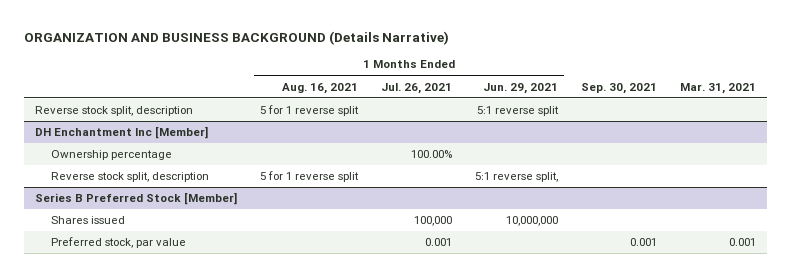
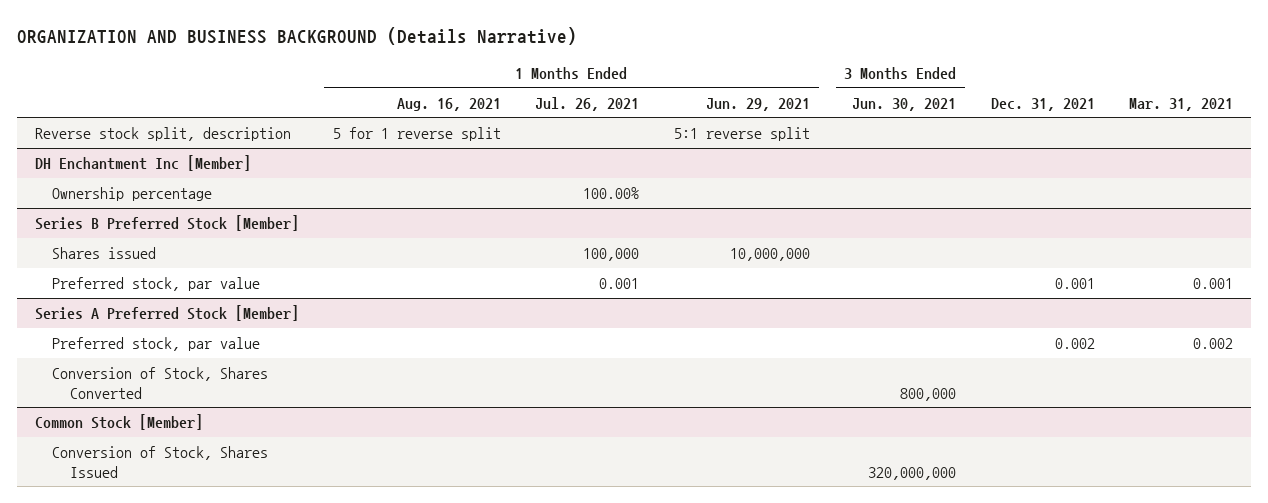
- | 1 Months Ended Aug. 16, 2021 | 1 Months Ended Jul. 26, 2021 | 1 Months Ended Jun. 29, 2021 | Sep. 30, 2021 | Mar. 31, 2021
+ | 1 Months Ended Aug. 16, 2021 | 1 Months Ended Jul. 26, 2021 | 1 Months Ended Jun. 29, 2021 | 3 Months Ended Jun. 30, 2021 | Dec. 31, 2021 | Mar. 31, 2021
@ DH Enchantment Inc [Member]
- Reverse stock split, description | 5 for 1 reverse split | | 5:1 reverse split, | |
+ Series A Preferred Stock [Member]
+ Preferred stock, par value | | | | | 0.002 | 0.002
+ Conversion of Stock, Shares Converted | | | | 800,000 | |
+ Common Stock [Member]
+ Conversion of Stock, Shares Issued | | | | 320,000,000 | |

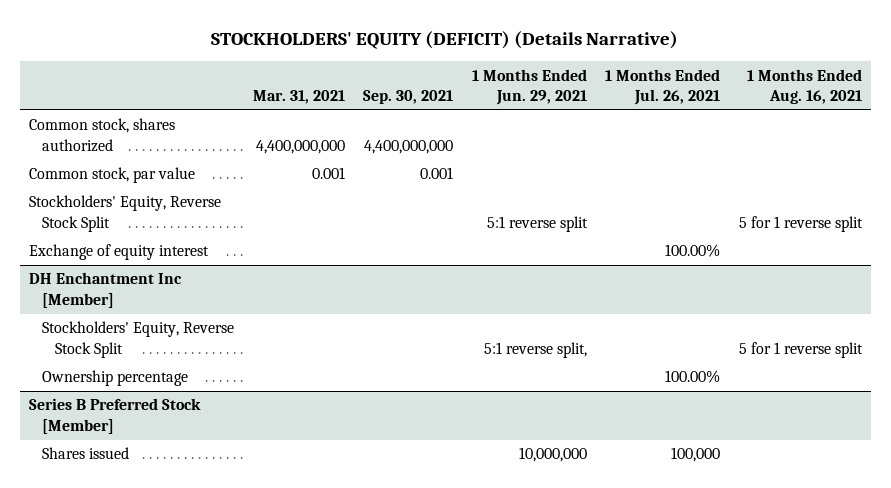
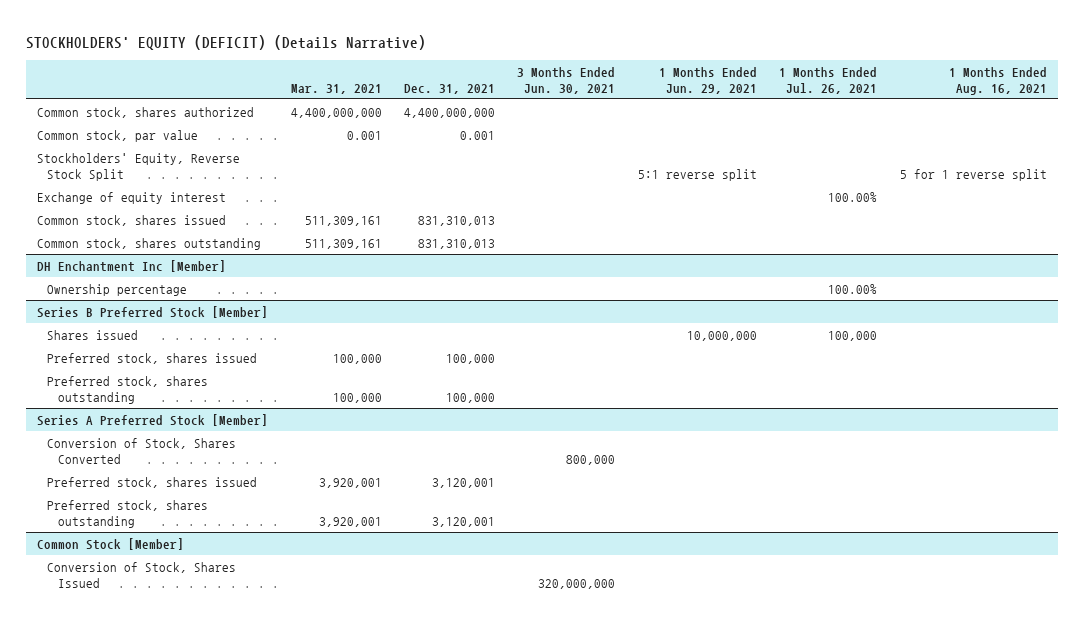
- | Mar. 31, 2021 | Sep. 30, 2021 | 1 Months Ended Jun. 29, 2021 | 1 Months Ended Jul. 26, 2021 | 1 Months Ended Aug. 16, 2021
+ | Mar. 31, 2021 | Dec. 31, 2021 | 3 Months Ended Jun. 30, 2021 | 1 Months Ended Jun. 29, 2021 | 1 Months Ended Jul. 26, 2021 | 1 Months Ended Aug. 16, 2021
+ Common stock, shares issued | 511,309,161 | 831,310,013 | | | |
+ Common stock, shares outstanding | 511,309,161 | 831,310,013 | | | |
@ DH Enchantment Inc [Member]
- Stockholders' Equity, Reverse Stock Split | | | 5:1 reverse split, | | 5 for 1 reverse split
@ Series B Preferred Stock [Member]
+ Preferred stock, shares issued | 100,000 | 100,000 | | | |
+ Preferred stock, shares outstanding | 100,000 | 100,000 | | | |
+ Series A Preferred Stock [Member]
+ Conversion of Stock, Shares Converted | | | 800,000 | | |
+ Preferred stock, shares issued | 3,920,001 | 3,120,001 | | | |
+ Preferred stock, shares outstanding | 3,920,001 | 3,120,001 | | | |
+ Common Stock [Member]
+ Conversion of Stock, Shares Issued | | | 320,000,000 | | |

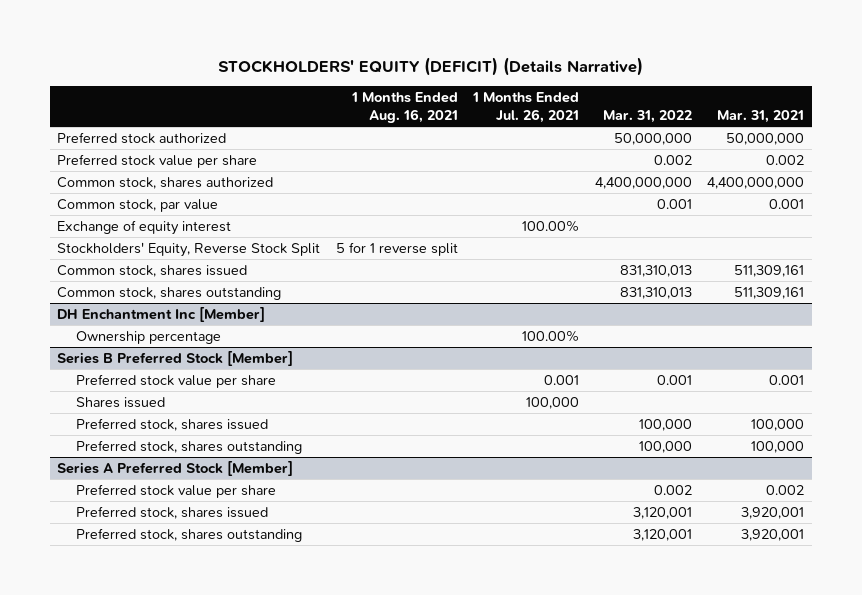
- | Mar. 31, 2021 | Dec. 31, 2021 | 3 Months Ended Jun. 30, 2021 | 1 Months Ended Jun. 29, 2021 | 1 Months Ended Jul. 26, 2021 | 1 Months Ended Aug. 16, 2021
+ | 1 Months Ended Aug. 16, 2021 | 1 Months Ended Jul. 26, 2021 | Mar. 31, 2022 | Mar. 31, 2021
+ Preferred stock authorized | | | 50,000,000 | 50,000,000
+ Preferred stock value per share | | | 0.002 | 0.002
moved down: Stockholders' Equity, Reverse Stock Split | 5 for 1 reverse split | | |
@ Series B Preferred Stock [Member]
+ Preferred stock value per share | | 0.001 | 0.001 | 0.001
@ Series A Preferred Stock [Member]
- Conversion of Stock, Shares Converted | | | 800,000 | | |
+ Preferred stock value per share | | | 0.002 | 0.002
- Common Stock [Member]
- Conversion of Stock, Shares Issued | | | 320,000,000 | | |

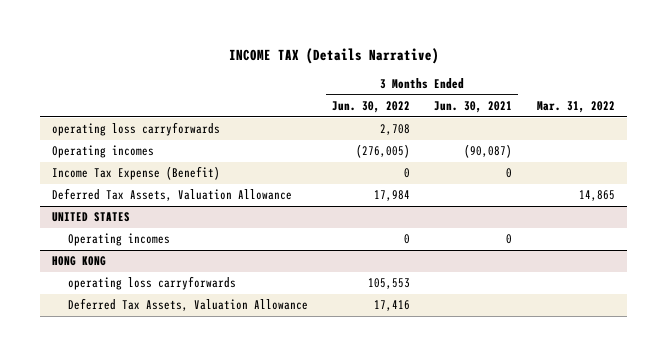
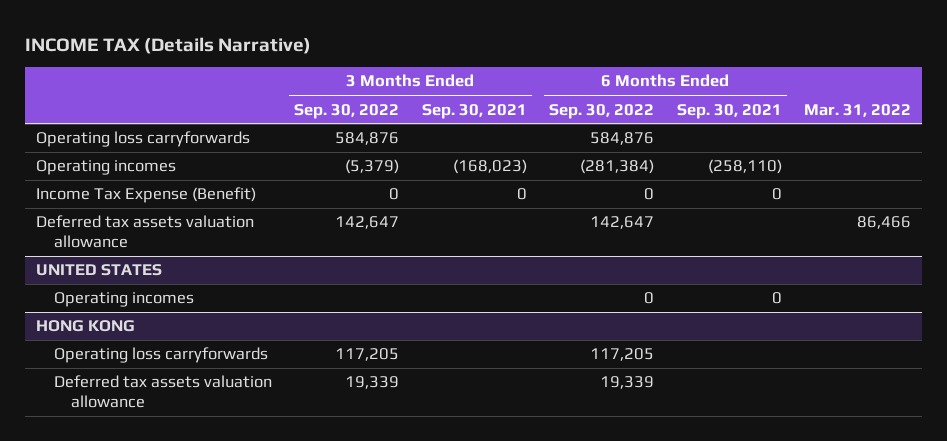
- | 3 Months Ended Jun. 30, 2022 | 3 Months Ended Jun. 30, 2021 | Mar. 31, 2022
+ | 3 Months Ended Sep. 30, 2022 | 3 Months Ended Sep. 30, 2021 | 6 Months Ended Sep. 30, 2022 | 6 Months Ended Sep. 30, 2021 | Mar. 31, 2022
- operating loss carryforwards | 2,708 | |
+ Operating loss carryforwards | 584,876 | | 584,876 | |
- Deferred Tax Assets, Valuation Allowance | 17,984 | | 14,865
+ Deferred tax assets valuation allowance | 142,647 | | 142,647 | | 86,466
@ HONG KONG
- operating loss carryforwards | 105,553 | |
- Deferred Tax Assets, Valuation Allowance | 17,416 | |
+ Operating loss carryforwards | 117,205 | | 117,205 | |
+ Deferred tax assets valuation allowance | 19,339 | | 19,339 | |

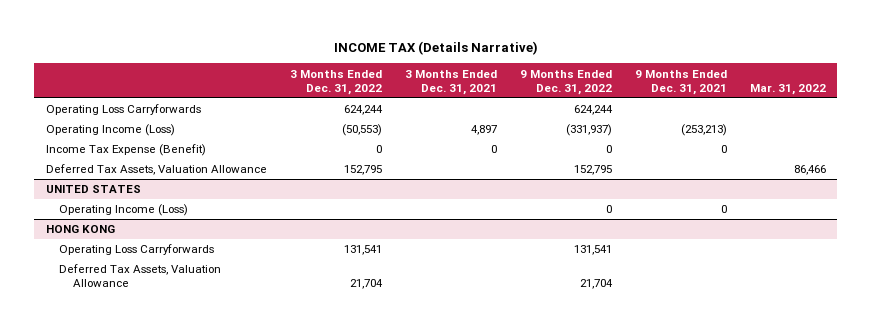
- | 3 Months Ended Sep. 30, 2022 | 3 Months Ended Sep. 30, 2021 | 6 Months Ended Sep. 30, 2022 | 6 Months Ended Sep. 30, 2021 | Mar. 31, 2022
+ | 3 Months Ended Dec. 31, 2022 | 3 Months Ended Dec. 31, 2021 | 9 Months Ended Dec. 31, 2022 | 9 Months Ended Dec. 31, 2021 | Mar. 31, 2022
- Operating loss carryforwards | 584,876 | | 584,876 | |
- Operating incomes | (5,379) | (168,023) | (281,384) | (258,110) |
+ Operating Loss Carryforwards | 624,244 | | 624,244 | |
+ Operating Income (Loss) | (50,553) | 4,897 | (331,937) | (253,213) |
- Deferred tax assets valuation allowance | 142,647 | | 142,647 | | 86,466
+ Deferred Tax Assets, Valuation Allowance | 152,795 | | 152,795 | | 86,466
@ UNITED STATES
- Operating incomes | | | 0 | 0 |
+ Operating Income (Loss) | | | 0 | 0 |
@ HONG KONG
- Operating loss carryforwards | 117,205 | | 117,205 | |
- Deferred tax assets valuation allowance | 19,339 | | 19,339 | |
+ Operating Loss Carryforwards | 131,541 | | 131,541 | |
+ Deferred Tax Assets, Valuation Allowance | 21,704 | | 21,704 | |

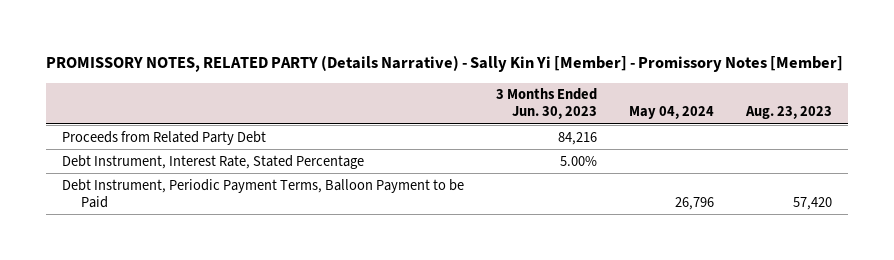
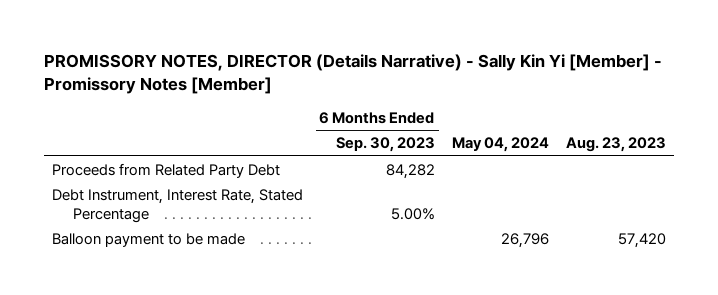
- PROMISSORY NOTES, RELATED PARTY (Details Narrative) - Sally Kin Yi [Member] - Promissory Notes [Member]
+ PROMISSORY NOTES, DIRECTOR (Details Narrative) - Sally Kin Yi [Member] - Promissory Notes [Member]
- | 3 Months Ended Jun. 30, 2023 | May 04, 2024 | Aug. 23, 2023
+ | 6 Months Ended Sep. 30, 2023 | May 04, 2024 | Aug. 23, 2023
- Debt Instrument, Periodic Payment Terms, Balloon Payment to be Paid | | 26,796 | 57,420
+ Balloon payment to be made | | 26,796 | 57,420

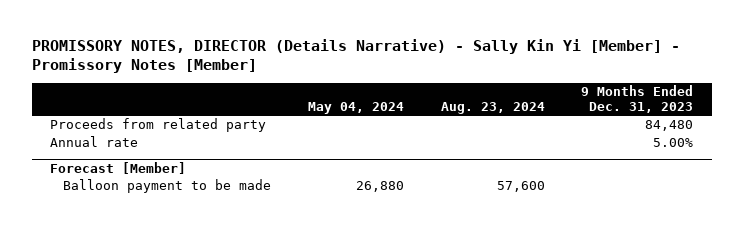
- | 6 Months Ended Sep. 30, 2023 | May 04, 2024 | Aug. 23, 2023
+ | May 04, 2024 | Aug. 23, 2024 | 9 Months Ended Dec. 31, 2023
- Proceeds from Related Party Debt | 84,282 | |
- Debt Instrument, Interest Rate, Stated Percentage | 5.00% | |
- Balloon payment to be made | | 26,796 | 57,420
+ Proceeds from related party | | | 84,480
+ Annual rate | | | 5.00%
+ Forecast [Member]
+ Balloon payment to be made | 26,880 | 57,600 |

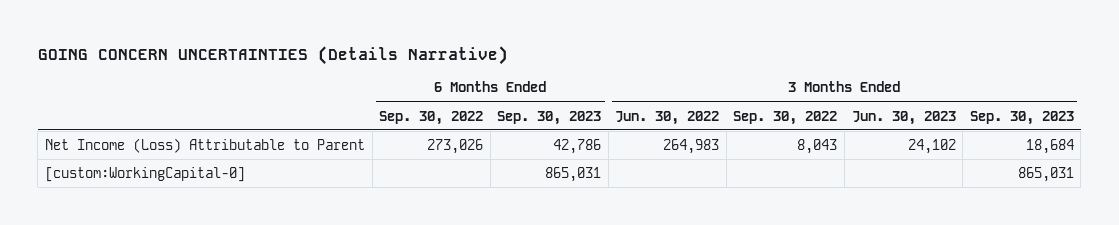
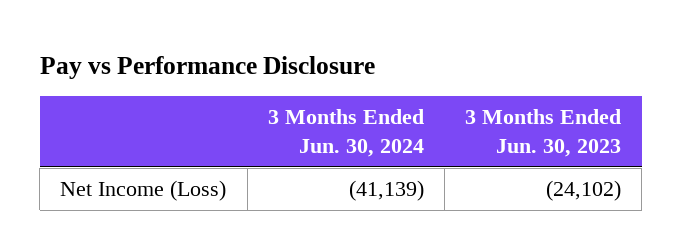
- GOING CONCERN UNCERTAINTIES (Details Narrative)
+ Pay vs Performance Disclosure
- | 6 Months Ended Sep. 30, 2022 | 6 Months Ended Sep. 30, 2023 | 3 Months Ended Jun. 30, 2022 | 3 Months Ended Sep. 30, 2022 | 3 Months Ended Jun. 30, 2023 | 3 Months Ended Sep. 30, 2023
+ | 3 Months Ended Jun. 30, 2024 | 3 Months Ended Jun. 30, 2023
- Net Income (Loss) Attributable to Parent | 273,026 | 42,786 | 264,983 | 8,043 | 24,102 | 18,684
- [custom:WorkingCapital-0] | | 865,031 | | | | 865,031
+ Net Income (Loss) | (41,139) | (24,102)

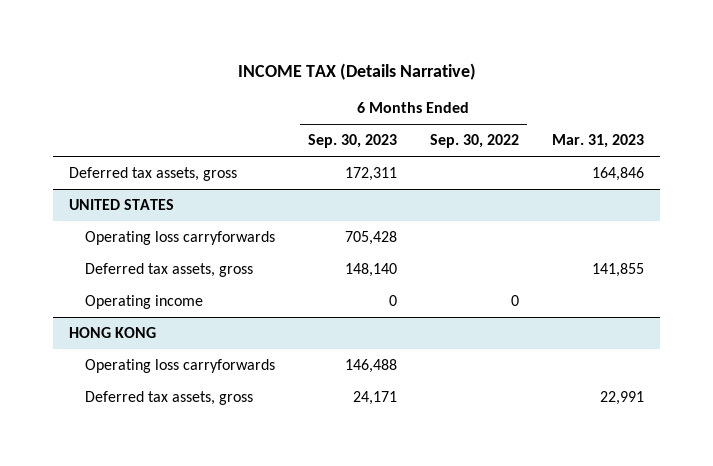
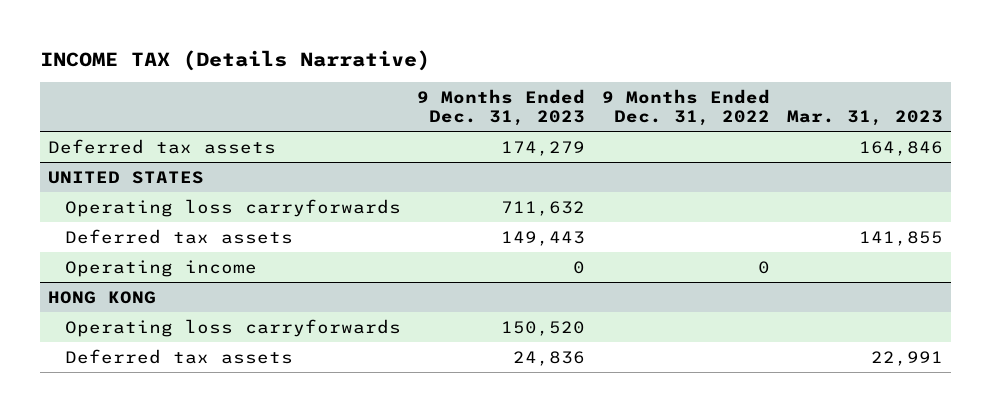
- | 6 Months Ended Sep. 30, 2023 | 6 Months Ended Sep. 30, 2022 | Mar. 31, 2023
+ | 9 Months Ended Dec. 31, 2023 | 9 Months Ended Dec. 31, 2022 | Mar. 31, 2023
- Deferred tax assets, gross | 172,311 | | 164,846
+ Deferred tax assets | 174,279 | | 164,846
@ UNITED STATES
- Deferred tax assets, gross | 148,140 | | 141,855
+ Deferred tax assets | 149,443 | | 141,855
@ HONG KONG
- Deferred tax assets, gross | 24,171 | | 22,991
+ Deferred tax assets | 24,836 | | 22,991

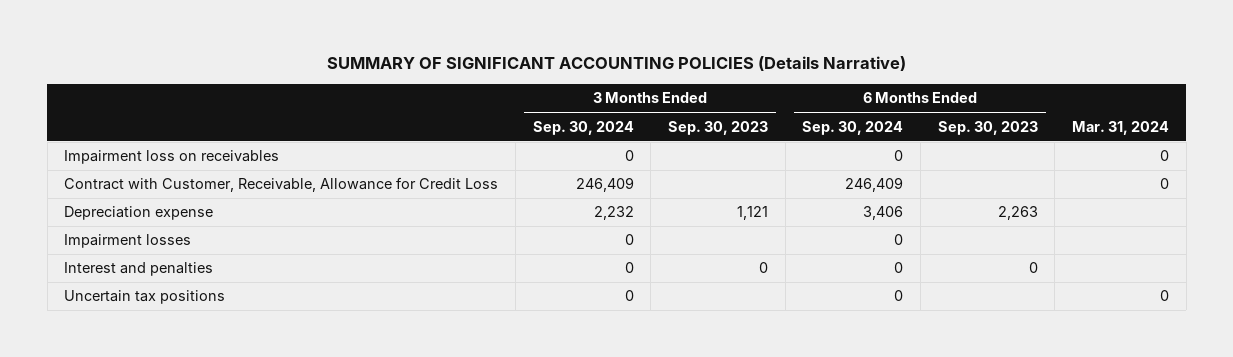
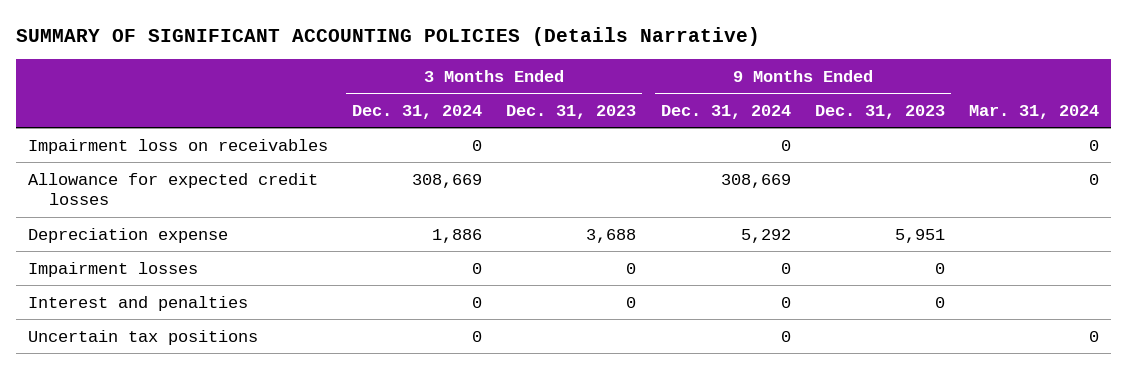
- | 3 Months Ended Sep. 30, 2024 | 3 Months Ended Sep. 30, 2023 | 6 Months Ended Sep. 30, 2024 | 6 Months Ended Sep. 30, 2023 | Mar. 31, 2024
+ | 3 Months Ended Dec. 31, 2024 | 3 Months Ended Dec. 31, 2023 | 9 Months Ended Dec. 31, 2024 | 9 Months Ended Dec. 31, 2023 | Mar. 31, 2024
- Contract with Customer, Receivable, Allowance for Credit Loss | 246,409 | | 246,409 | | 0
+ Allowance for expected credit losses | 308,669 | | 308,669 | | 0

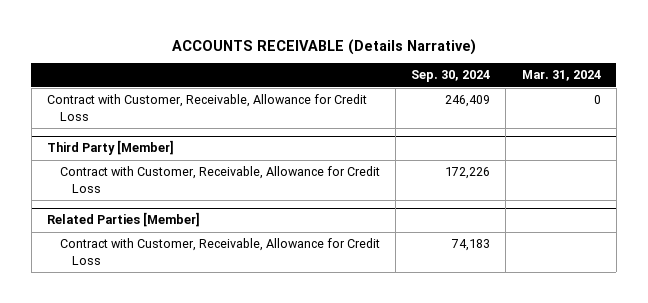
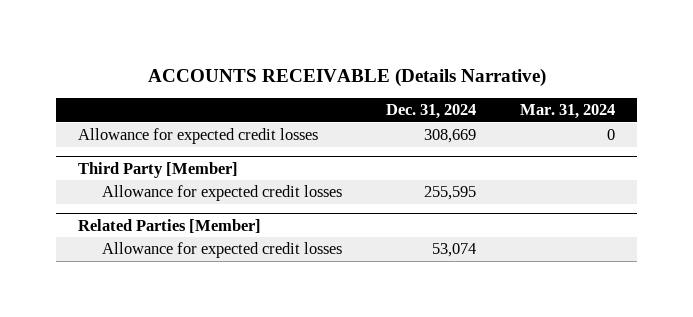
- | Sep. 30, 2024 | Mar. 31, 2024
+ | Dec. 31, 2024 | Mar. 31, 2024
- Contract with Customer, Receivable, Allowance for Credit Loss | 246,409 | 0
+ Allowance for expected credit losses | 308,669 | 0
@ Third Party [Member]
- Contract with Customer, Receivable, Allowance for Credit Loss | 172,226 |
+ Allowance for expected credit losses | 255,595 |
@ Related Parties [Member]
- Contract with Customer, Receivable, Allowance for Credit Loss | 74,183 |
+ Allowance for expected credit losses | 53,074 |

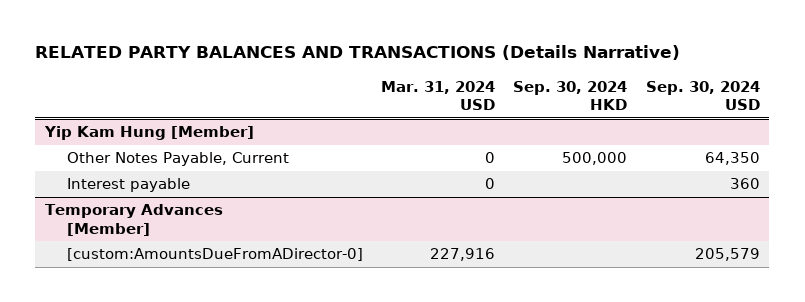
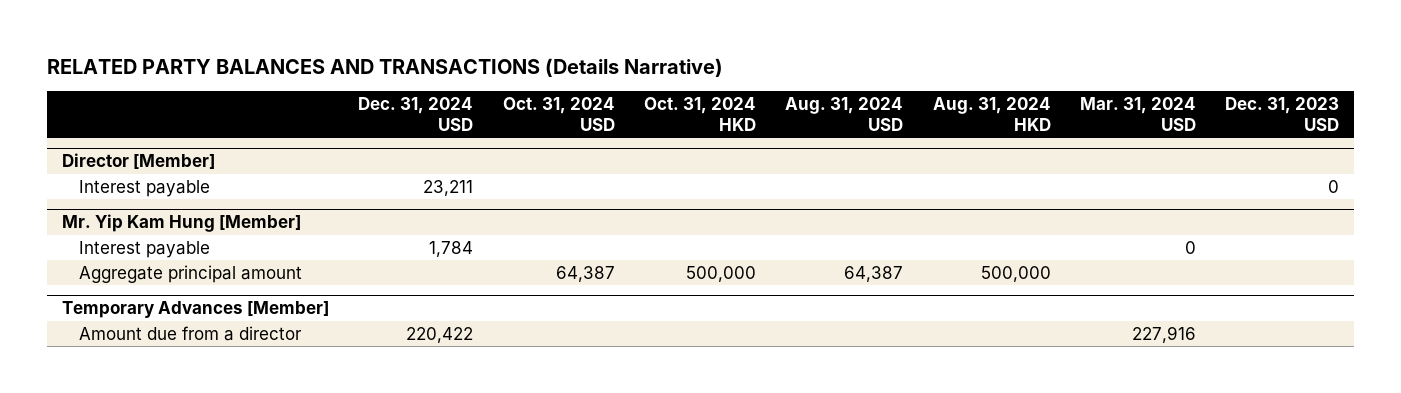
- | Mar. 31, 2024 USD | Sep. 30, 2024 HKD | Sep. 30, 2024 USD
+ | Dec. 31, 2024 USD | Oct. 31, 2024 USD | Oct. 31, 2024 HKD | Aug. 31, 2024 USD | Aug. 31, 2024 HKD | Mar. 31, 2024 USD | Dec. 31, 2023 USD
- Yip Kam Hung [Member]
- Other Notes Payable, Current | 0 | 500,000 | 64,350
+ Director [Member]
+ Interest payable | 23,211 | | | | | | 0
+ Mr. Yip Kam Hung [Member]
+ Aggregate principal amount | | 64,387 | 500,000 | 64,387 | 500,000 | |
@ Temporary Advances [Member]
- [custom:AmountsDueFromADirector-0] | 227,916 | | 205,579
+ Amount due from a director | 220,422 | | | | | 227,916 |

